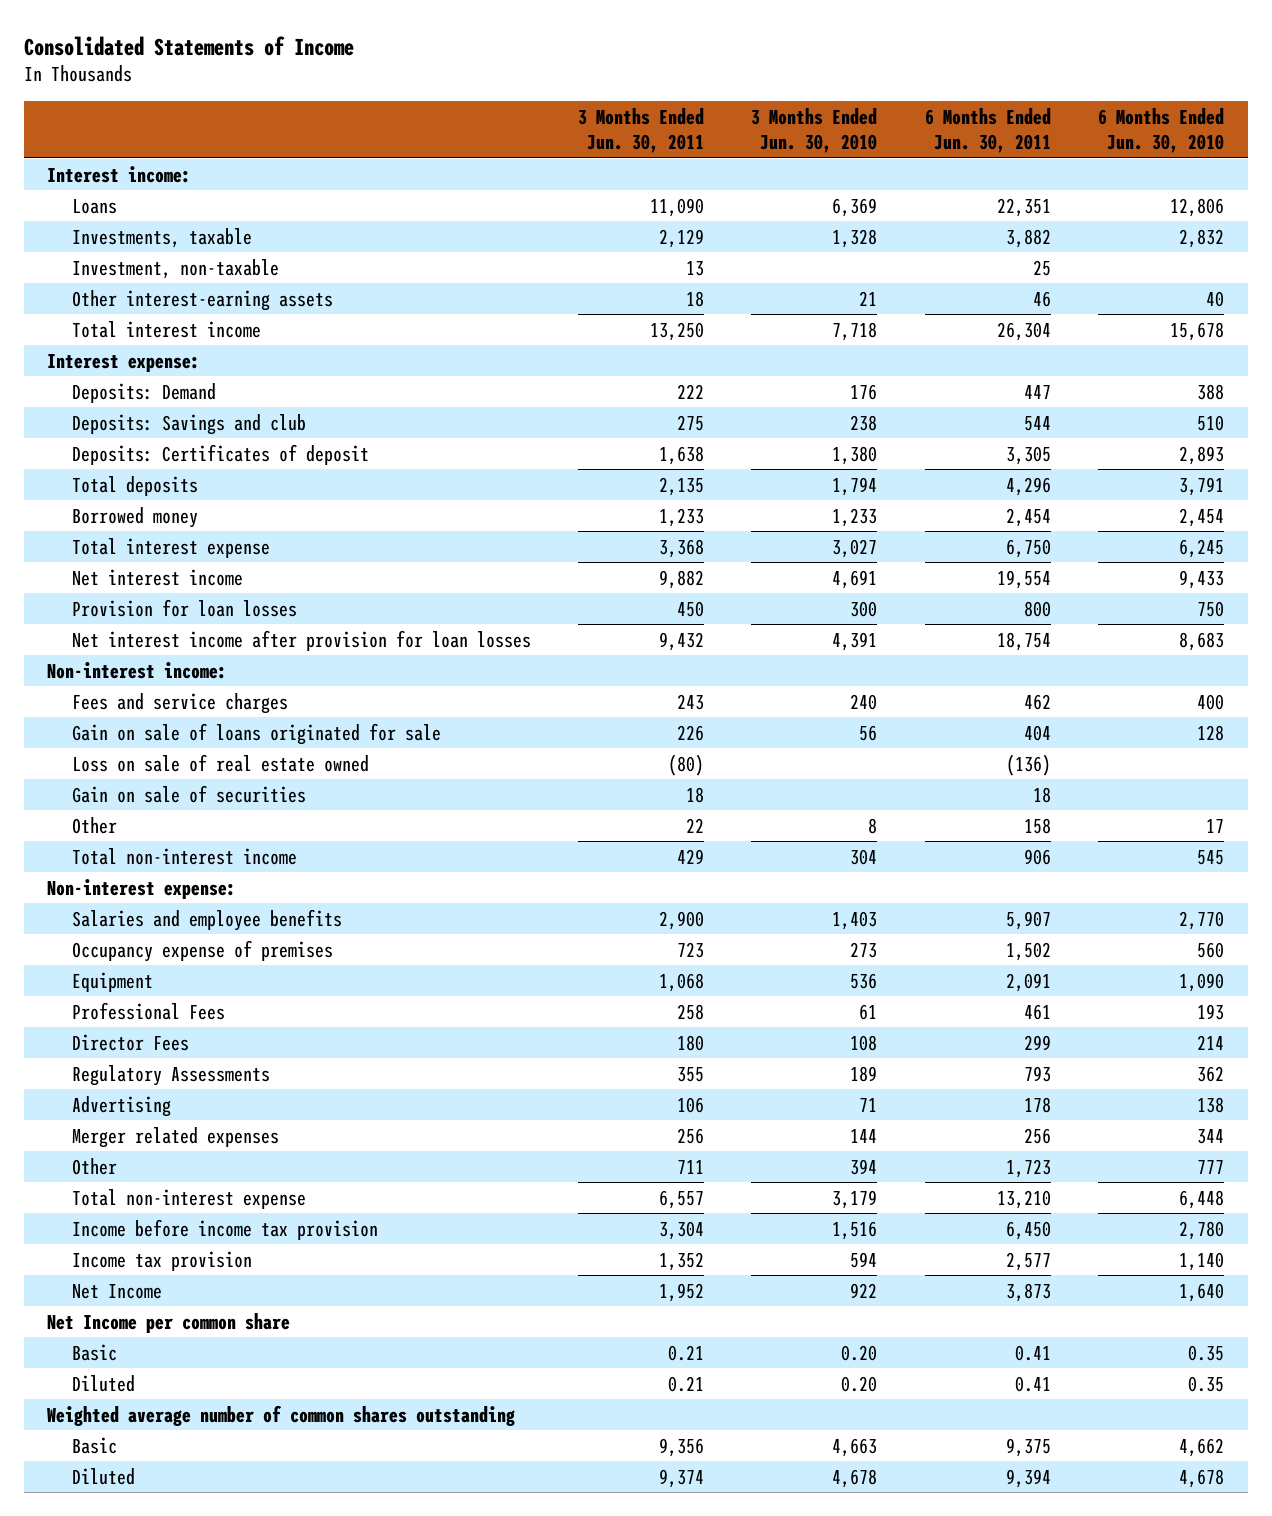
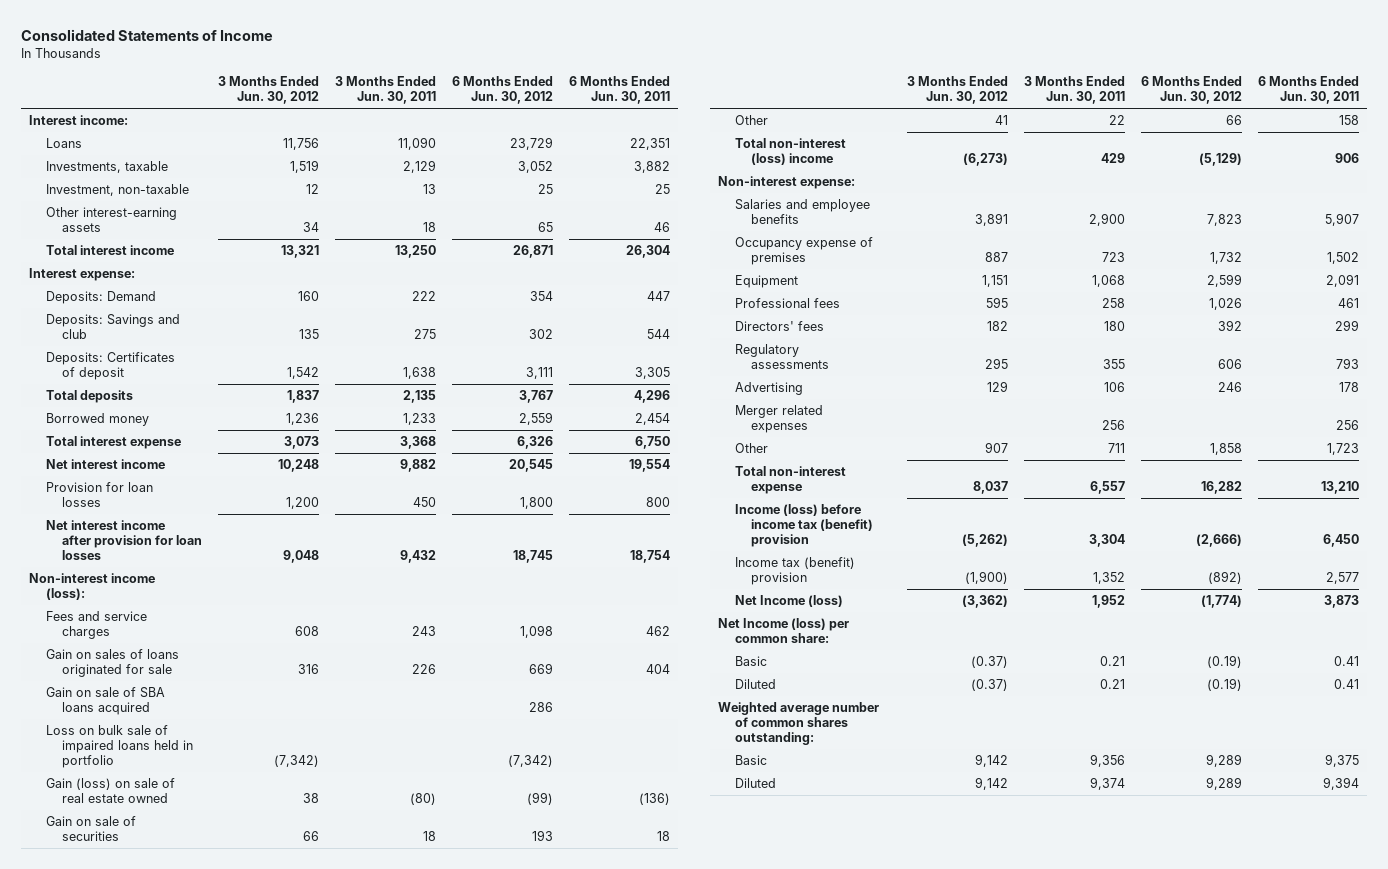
- | 3 Months Ended Jun. 30, 2011 | 3 Months Ended Jun. 30, 2010 | 6 Months Ended Jun. 30, 2011 | 6 Months Ended Jun. 30, 2010
+ | 3 Months Ended Jun. 30, 2012 | 3 Months Ended Jun. 30, 2011 | 6 Months Ended Jun. 30, 2012 | 6 Months Ended Jun. 30, 2011
- Non-interest income:
+ Non-interest income (loss):
- Gain on sale of loans originated for sale | 226 | 56 | 404 | 128
- Loss on sale of real estate owned | (80) | | (136) |
+ Gain on sales of loans originated for sale | 316 | 226 | 669 | 404
+ Gain on sale of SBA loans acquired | | | 286 |
+ Loss on bulk sale of impaired loans held in portfolio | (7,342) | | (7,342) |
+ Gain (loss) on sale of real estate owned | 38 | (80) | (99) | (136)
- Total non-interest income | 429 | 304 | 906 | 545
+ Total non-interest (loss) income | (6,273) | 429 | (5,129) | 906
- Professional Fees | 258 | 61 | 461 | 193
- Director Fees | 180 | 108 | 299 | 214
- Regulatory Assessments | 355 | 189 | 793 | 362
+ Professional fees | 595 | 258 | 1,026 | 461
+ Directors' fees | 182 | 180 | 392 | 299
+ Regulatory assessments | 295 | 355 | 606 | 793
- Income before income tax provision | 3,304 | 1,516 | 6,450 | 2,780
- Income tax provision | 1,352 | 594 | 2,577 | 1,140
- Net Income | 1,952 | 922 | 3,873 | 1,640
- Net Income per common share
+ Income (loss) before income tax (benefit) provision | (5,262) | 3,304 | (2,666) | 6,450
+ Income tax (benefit) provision | (1,900) | 1,352 | (892) | 2,577
+ Net Income (loss) | (3,362) | 1,952 | (1,774) | 3,873
+ Net Income (loss) per common share:
- Weighted average number of common shares outstanding
+ Weighted average number of common shares outstanding:

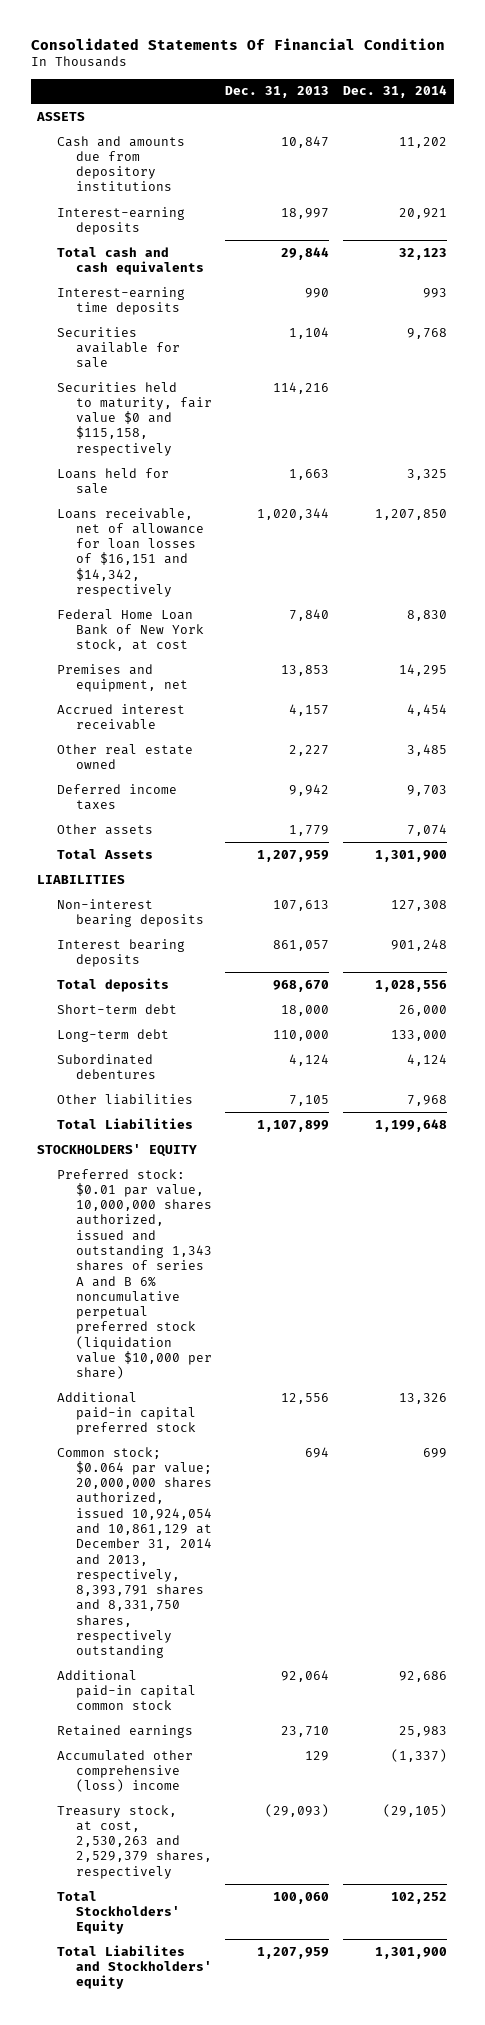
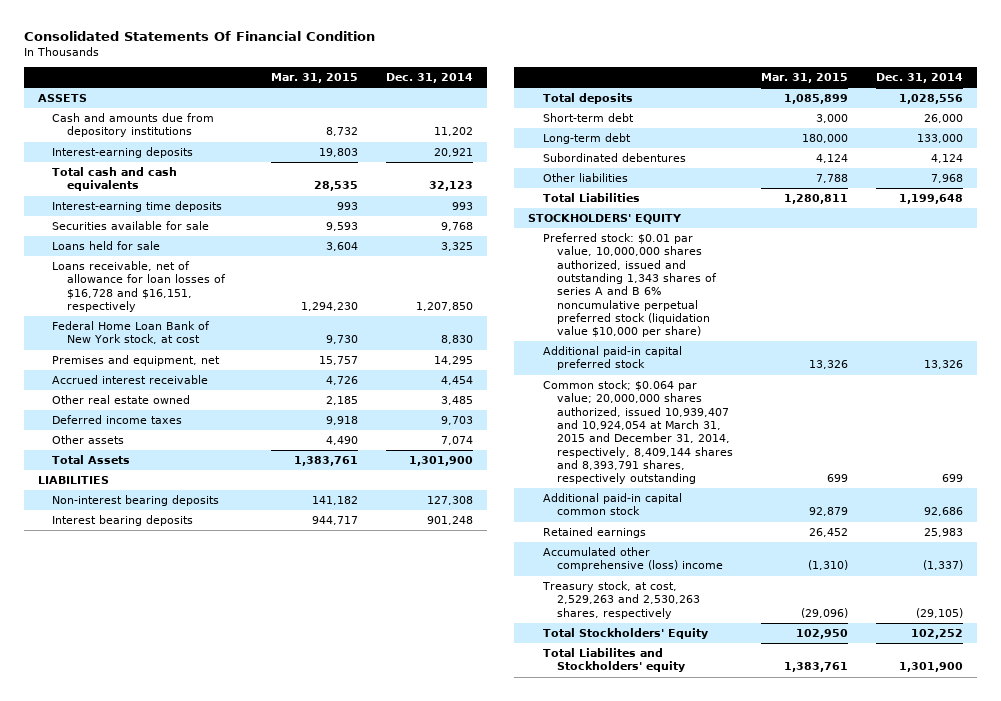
- | Dec. 31, 2013 | Dec. 31, 2014
+ | Mar. 31, 2015 | Dec. 31, 2014
- Securities held to maturity, fair value $0 and $115,158, respectively | 114,216 |
- Loans receivable, net of allowance for loan losses of $16,151 and $14,342, respectively | 1,020,344 | 1,207,850
+ Loans receivable, net of allowance for loan losses of $16,728 and $16,151, respectively | 1,294,230 | 1,207,850
- Common stock; $0.064 par value; 20,000,000 shares authorized, issued 10,924,054 and 10,861,129 at December 31, 2014 and 2013, respectively, 8,393,791 shares and 8,331,750 shares, respectively outstanding | 694 | 699
+ Common stock; $0.064 par value; 20,000,000 shares authorized, issued 10,939,407 and 10,924,054 at March 31, 2015 and December 31, 2014, respectively, 8,409,144 shares and 8,393,791 shares, respectively outstanding | 699 | 699
- Treasury stock, at cost, 2,530,263 and 2,529,379 shares, respectively | (29,093) | (29,105)
+ Treasury stock, at cost, 2,529,263 and 2,530,263 shares, respectively | (29,096) | (29,105)

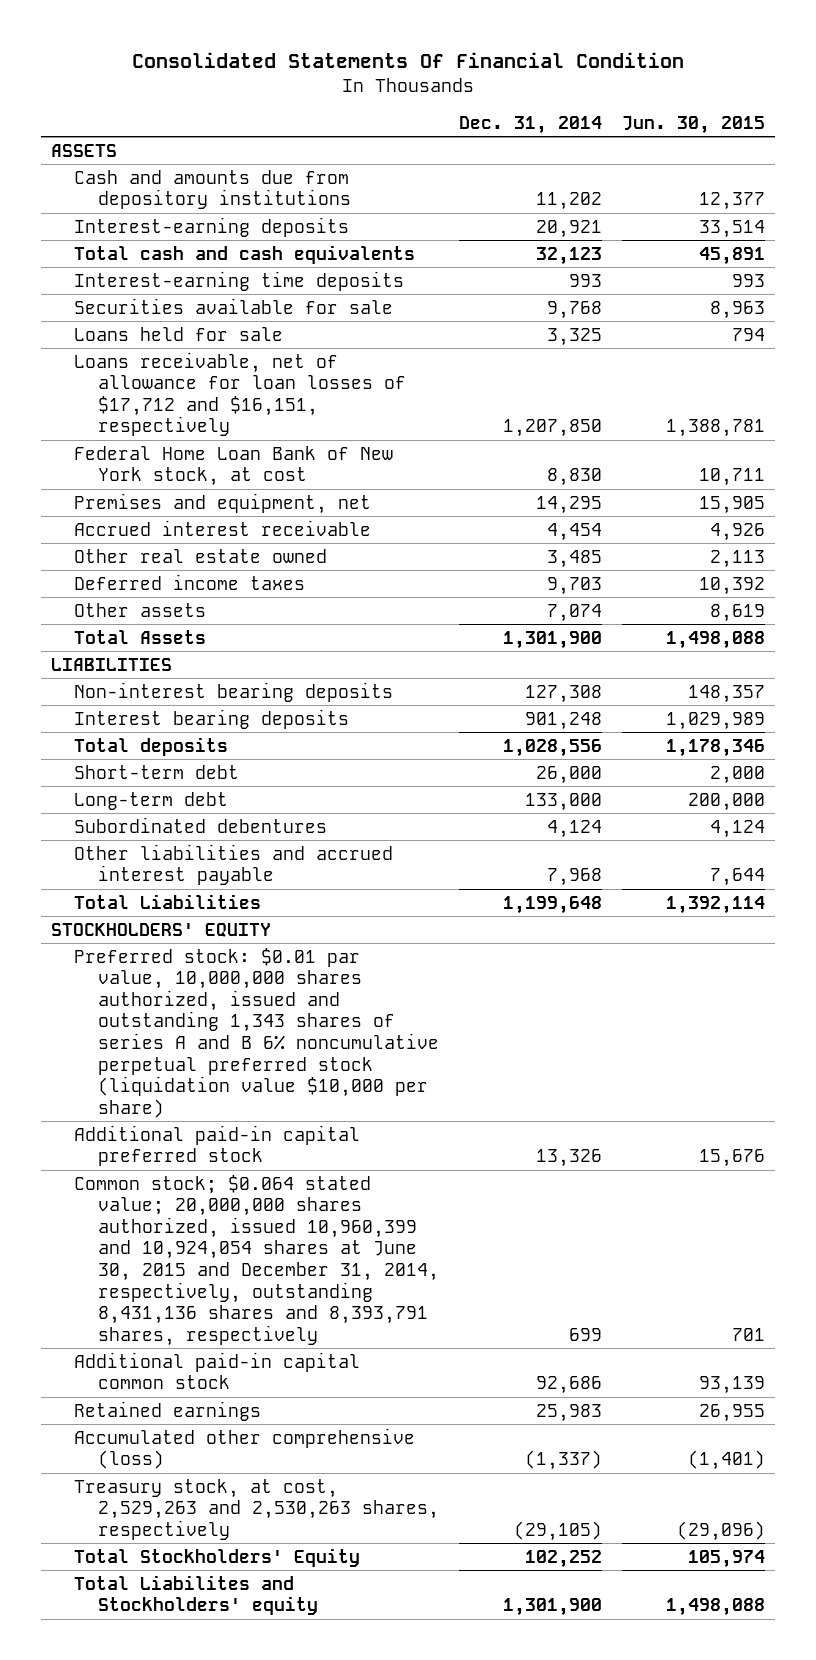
- | Mar. 31, 2015 | Dec. 31, 2014
+ | Dec. 31, 2014 | Jun. 30, 2015
- Loans receivable, net of allowance for loan losses of $16,728 and $16,151, respectively | 1,294,230 | 1,207,850
+ Loans receivable, net of allowance for loan losses of $17,712 and $16,151, respectively | 1,207,850 | 1,388,781
- Other liabilities | 7,788 | 7,968
+ Other liabilities and accrued interest payable | 7,968 | 7,644
- Common stock; $0.064 par value; 20,000,000 shares authorized, issued 10,939,407 and 10,924,054 at March 31, 2015 and December 31, 2014, respectively, 8,409,144 shares and 8,393,791 shares, respectively outstanding | 699 | 699
+ Common stock; $0.064 stated value; 20,000,000 shares authorized, issued 10,960,399 and 10,924,054 shares at June 30, 2015 and December 31, 2014, respectively, outstanding 8,431,136 shares and 8,393,791 shares, respectively | 699 | 701
- Accumulated other comprehensive (loss) income | (1,310) | (1,337)
+ Accumulated other comprehensive (loss) | (1,337) | (1,401)

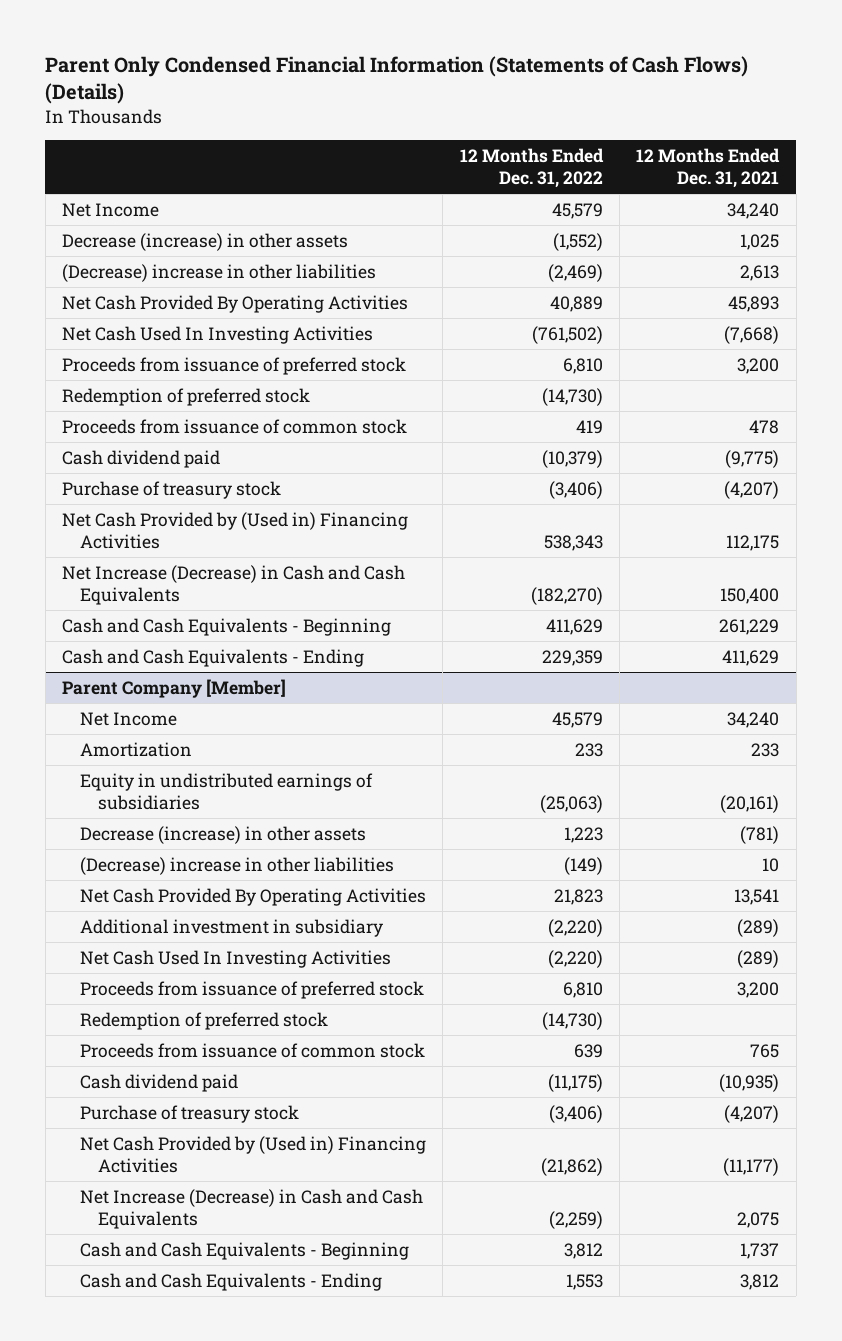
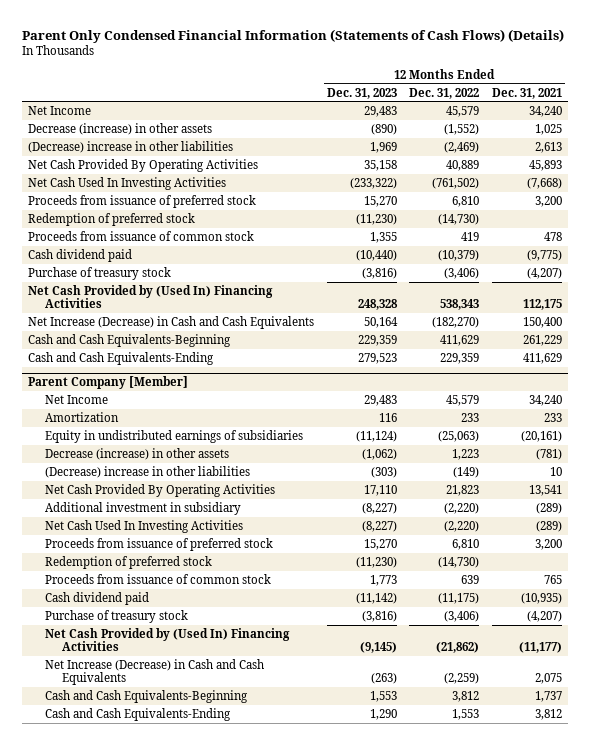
- | 12 Months Ended Dec. 31, 2022 | 12 Months Ended Dec. 31, 2021
+ | 12 Months Ended Dec. 31, 2023 | 12 Months Ended Dec. 31, 2022 | 12 Months Ended Dec. 31, 2021
- Net Cash Provided by (Used in) Financing Activities | 538,343 | 112,175
+ Net Cash Provided by (Used In) Financing Activities | 248,328 | 538,343 | 112,175
- Cash and Cash Equivalents - Beginning | 411,629 | 261,229
- Cash and Cash Equivalents - Ending | 229,359 | 411,629
+ Cash and Cash Equivalents-Beginning | 229,359 | 411,629 | 261,229
+ Cash and Cash Equivalents-Ending | 279,523 | 229,359 | 411,629
@ Parent Company [Member]
- Net Cash Provided by (Used in) Financing Activities | (21,862) | (11,177)
+ Net Cash Provided by (Used In) Financing Activities | (9,145) | (21,862) | (11,177)
- Cash and Cash Equivalents - Beginning | 3,812 | 1,737
- Cash and Cash Equivalents - Ending | 1,553 | 3,812
+ Cash and Cash Equivalents-Beginning | 1,553 | 3,812 | 1,737
+ Cash and Cash Equivalents-Ending | 1,290 | 1,553 | 3,812

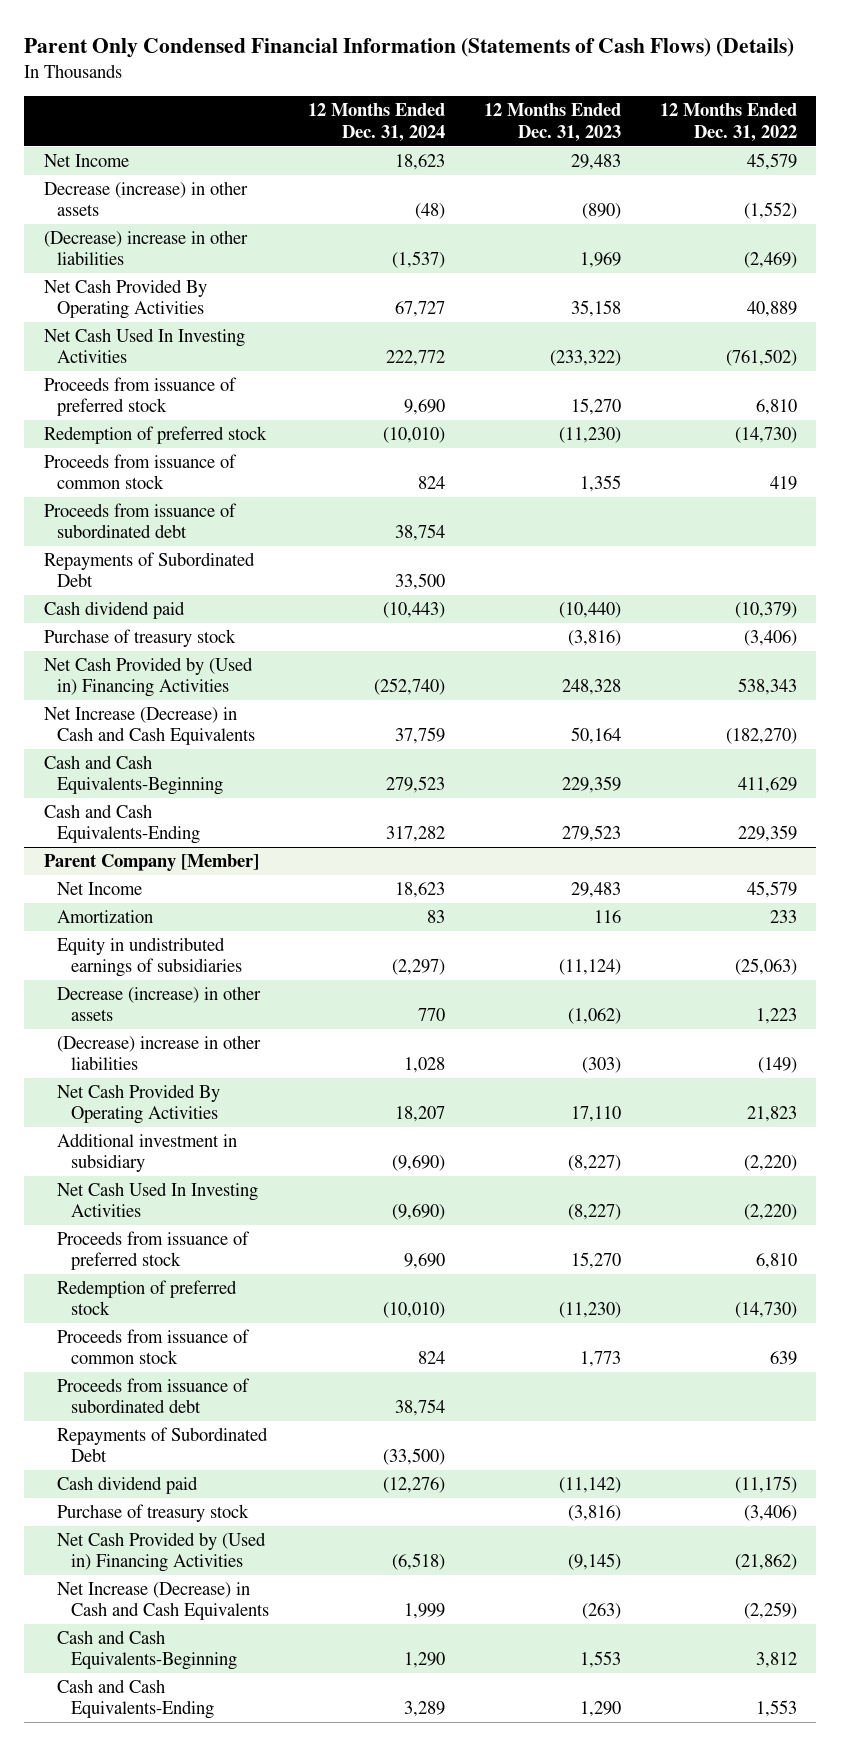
- | 12 Months Ended Dec. 31, 2023 | 12 Months Ended Dec. 31, 2022 | 12 Months Ended Dec. 31, 2021
+ | 12 Months Ended Dec. 31, 2024 | 12 Months Ended Dec. 31, 2023 | 12 Months Ended Dec. 31, 2022
+ Proceeds from issuance of subordinated debt | 38,754 | |
+ Repayments of Subordinated Debt | 33,500 | |
- Net Cash Provided by (Used In) Financing Activities | 248,328 | 538,343 | 112,175
+ Net Cash Provided by (Used in) Financing Activities | (252,740) | 248,328 | 538,343
@ Parent Company [Member]
+ Proceeds from issuance of subordinated debt | 38,754 | |
+ Repayments of Subordinated Debt | (33,500) | |
- Net Cash Provided by (Used In) Financing Activities | (9,145) | (21,862) | (11,177)
+ Net Cash Provided by (Used in) Financing Activities | (6,518) | (9,145) | (21,862)

